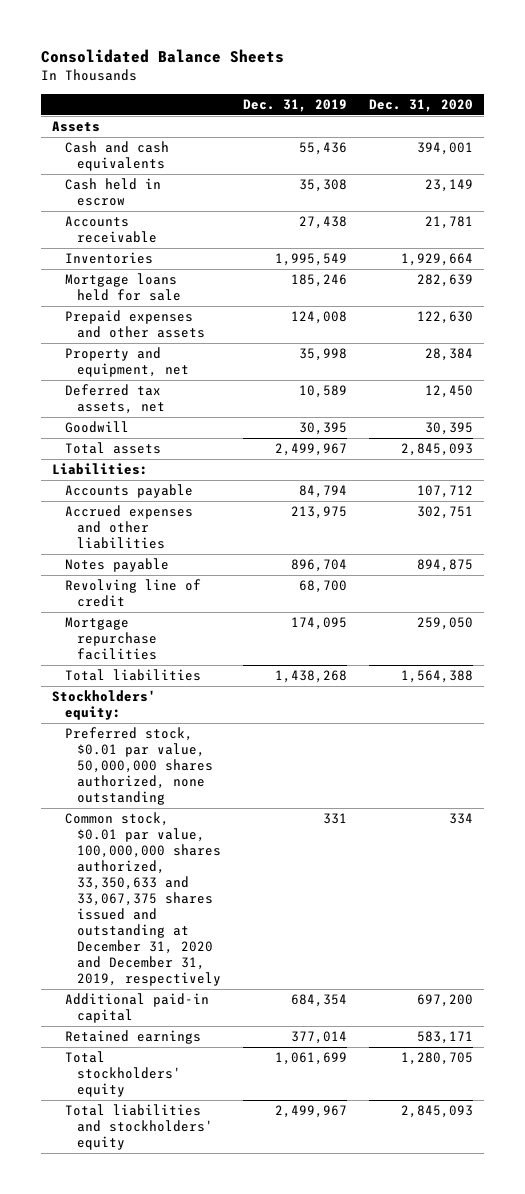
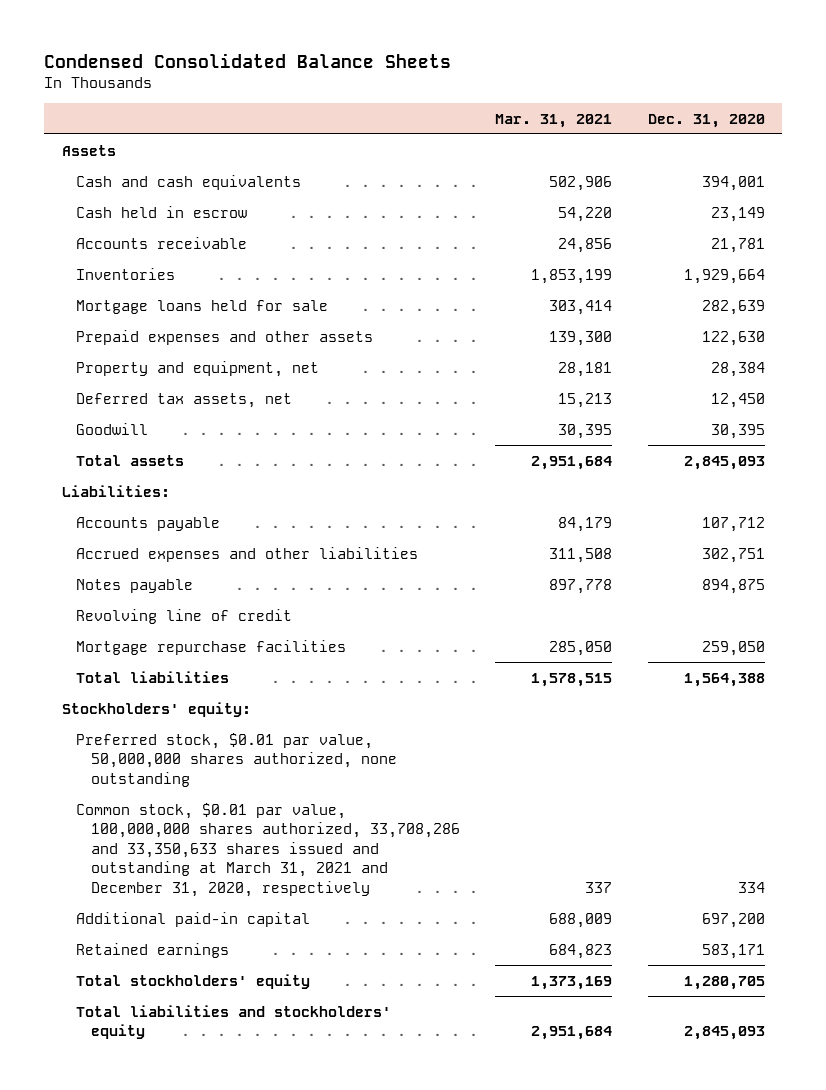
- Consolidated Balance Sheets
+ Condensed Consolidated Balance Sheets
- | Dec. 31, 2019 | Dec. 31, 2020
+ | Mar. 31, 2021 | Dec. 31, 2020
- Common stock, $0.01 par value, 100,000,000 shares authorized, 33,350,633 and 33,067,375 shares issued and outstanding at December 31, 2020 and December 31, 2019, respectively | 331 | 334
+ Common stock, $0.01 par value, 100,000,000 shares authorized, 33,708,286 and 33,350,633 shares issued and outstanding at March 31, 2021 and December 31, 2020, respectively | 337 | 334

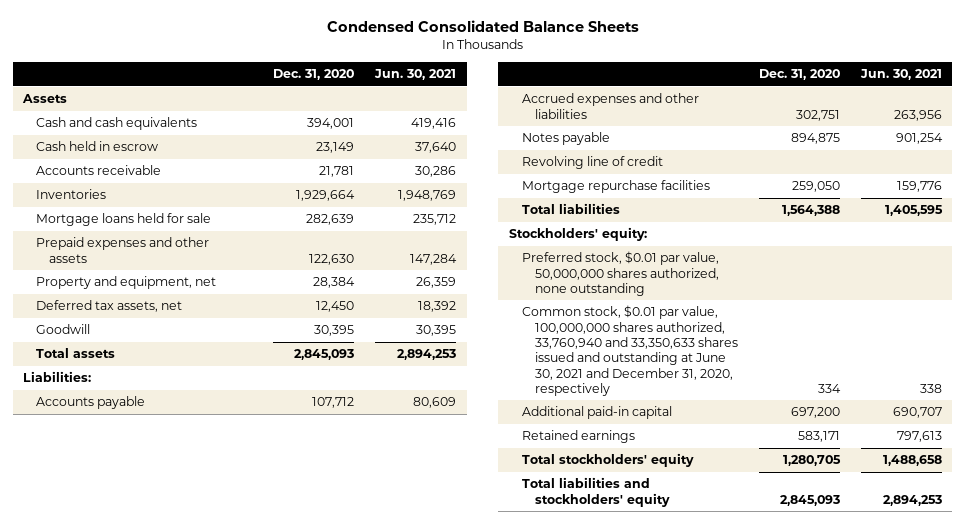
- | Mar. 31, 2021 | Dec. 31, 2020
+ | Dec. 31, 2020 | Jun. 30, 2021
- Common stock, $0.01 par value, 100,000,000 shares authorized, 33,708,286 and 33,350,633 shares issued and outstanding at March 31, 2021 and December 31, 2020, respectively | 337 | 334
+ Common stock, $0.01 par value, 100,000,000 shares authorized, 33,760,940 and 33,350,633 shares issued and outstanding at June 30, 2021 and December 31, 2020, respectively | 334 | 338

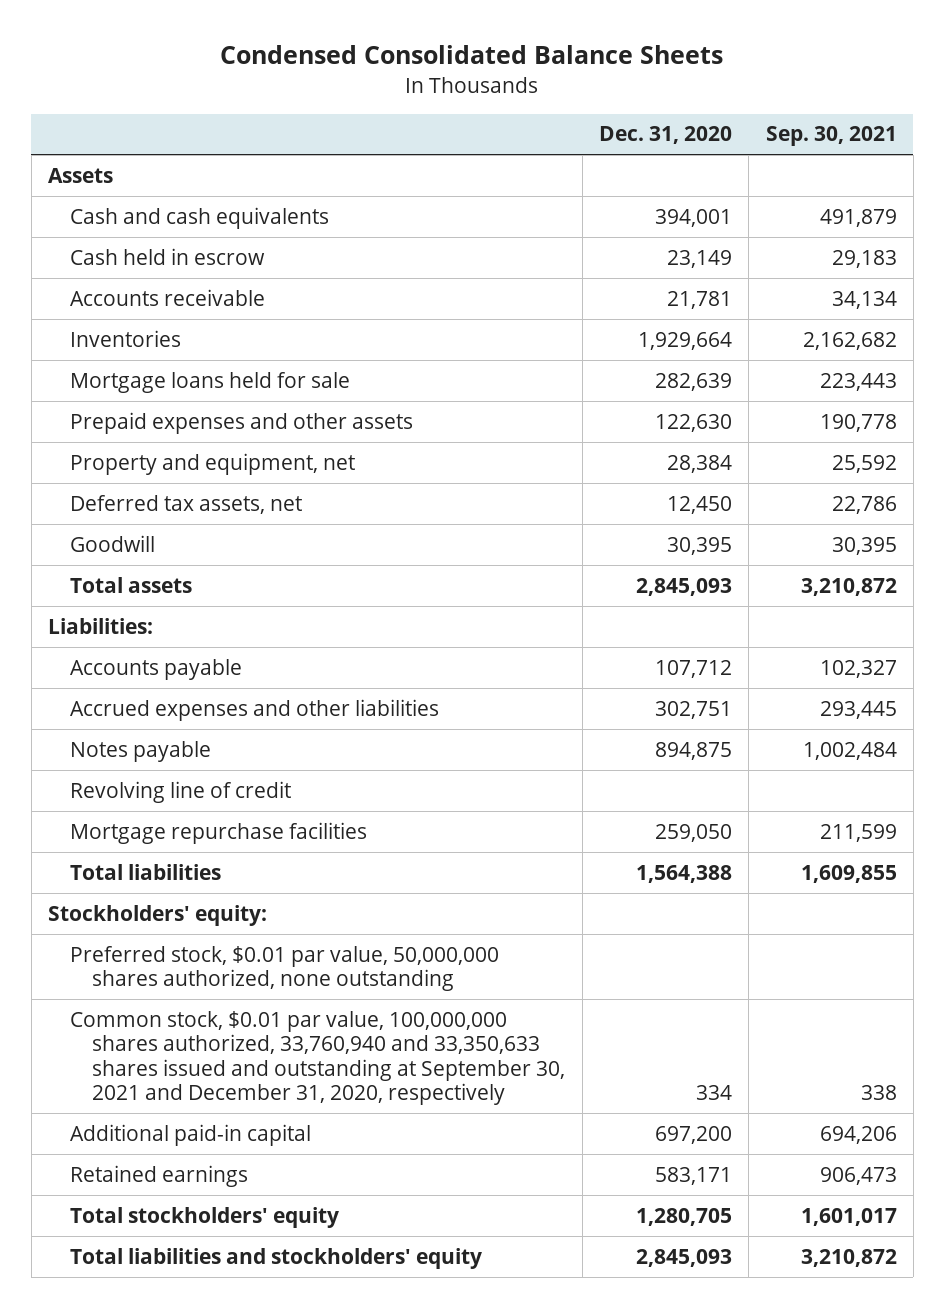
- | Dec. 31, 2020 | Jun. 30, 2021
+ | Dec. 31, 2020 | Sep. 30, 2021
- Common stock, $0.01 par value, 100,000,000 shares authorized, 33,760,940 and 33,350,633 shares issued and outstanding at June 30, 2021 and December 31, 2020, respectively | 334 | 338
+ Common stock, $0.01 par value, 100,000,000 shares authorized, 33,760,940 and 33,350,633 shares issued and outstanding at September 30, 2021 and December 31, 2020, respectively | 334 | 338

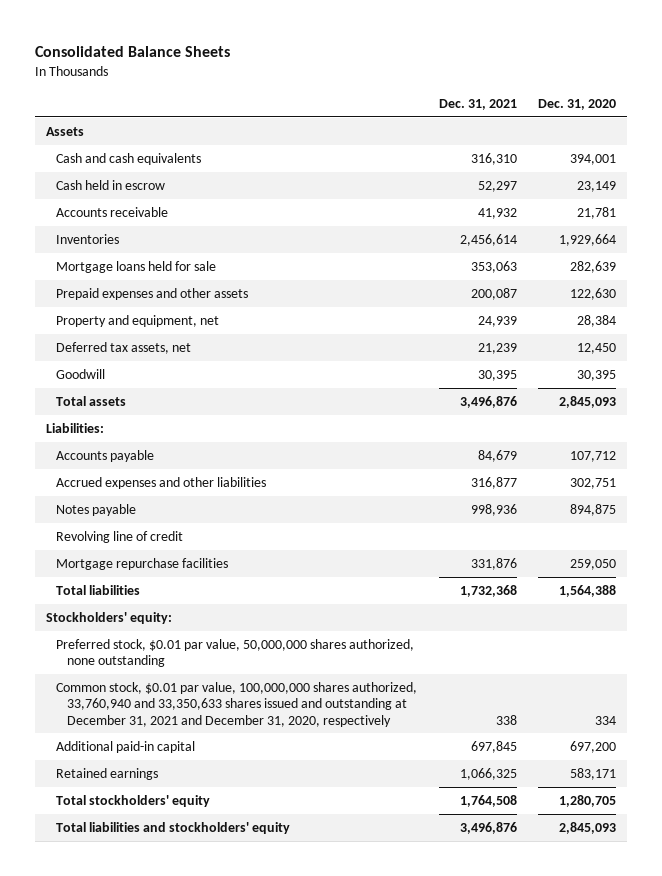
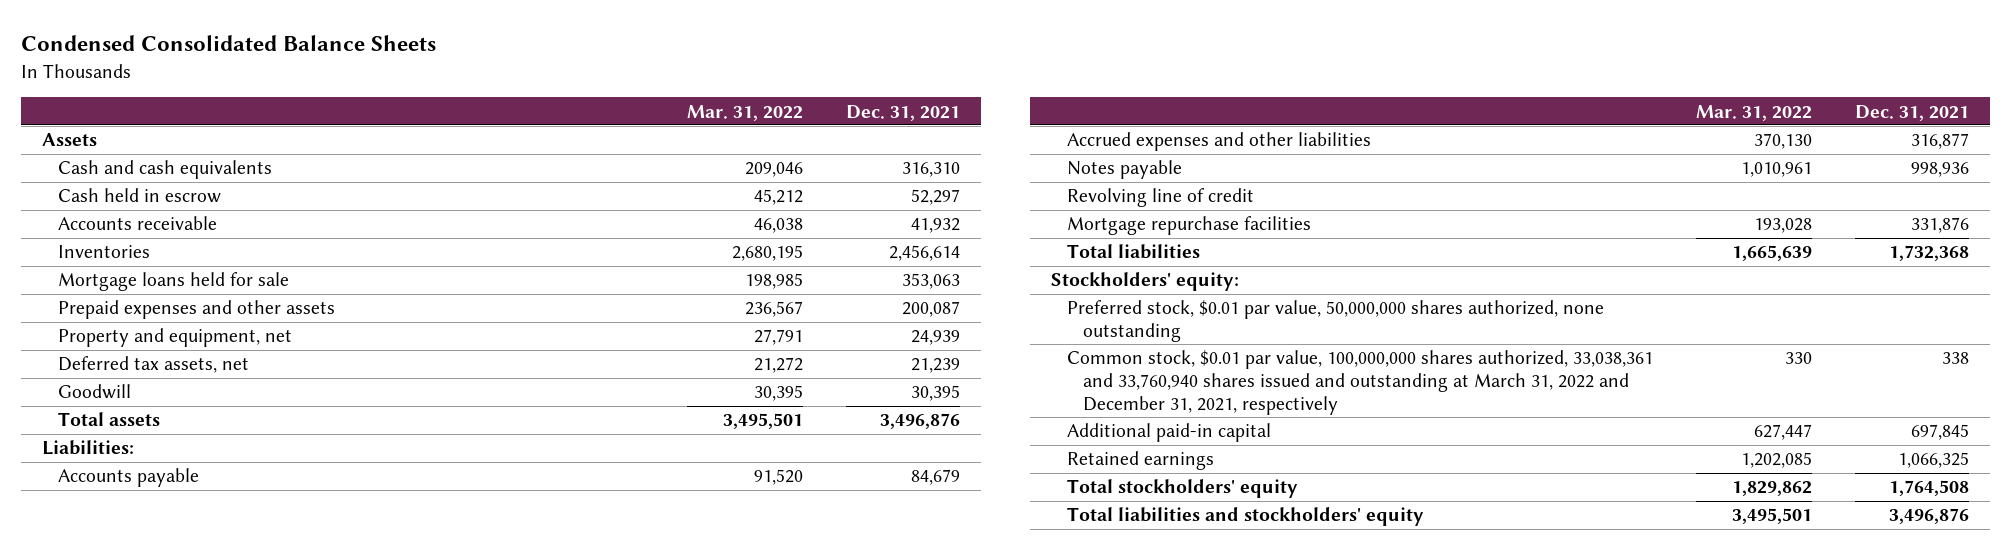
- Consolidated Balance Sheets
+ Condensed Consolidated Balance Sheets
- | Dec. 31, 2021 | Dec. 31, 2020
+ | Mar. 31, 2022 | Dec. 31, 2021
- Common stock, $0.01 par value, 100,000,000 shares authorized, 33,760,940 and 33,350,633 shares issued and outstanding at December 31, 2021 and December 31, 2020, respectively | 338 | 334
+ Common stock, $0.01 par value, 100,000,000 shares authorized, 33,038,361 and 33,760,940 shares issued and outstanding at March 31, 2022 and December 31, 2021, respectively | 330 | 338

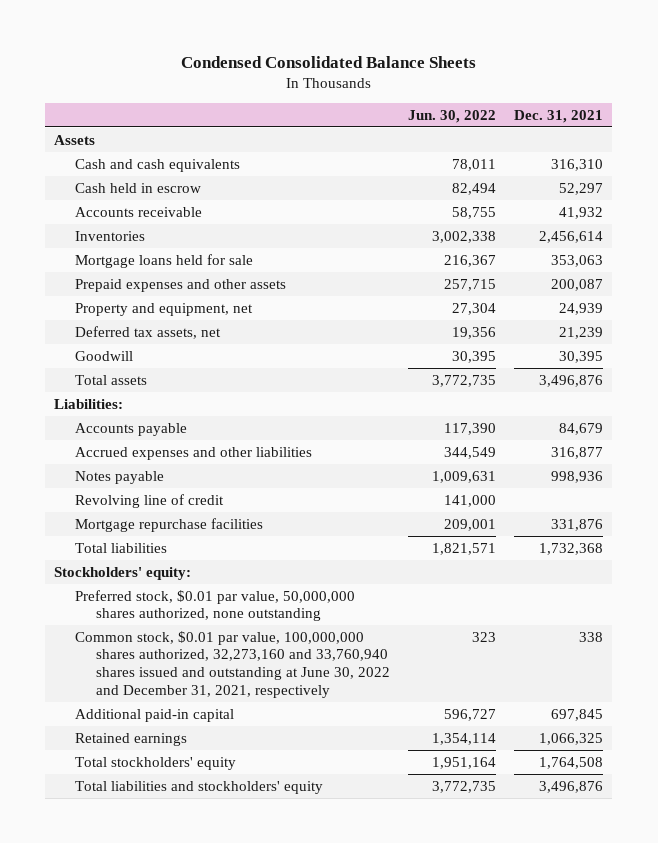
- | Mar. 31, 2022 | Dec. 31, 2021
+ | Jun. 30, 2022 | Dec. 31, 2021
- Common stock, $0.01 par value, 100,000,000 shares authorized, 33,038,361 and 33,760,940 shares issued and outstanding at March 31, 2022 and December 31, 2021, respectively | 330 | 338
+ Common stock, $0.01 par value, 100,000,000 shares authorized, 32,273,160 and 33,760,940 shares issued and outstanding at June 30, 2022 and December 31, 2021, respectively | 323 | 338

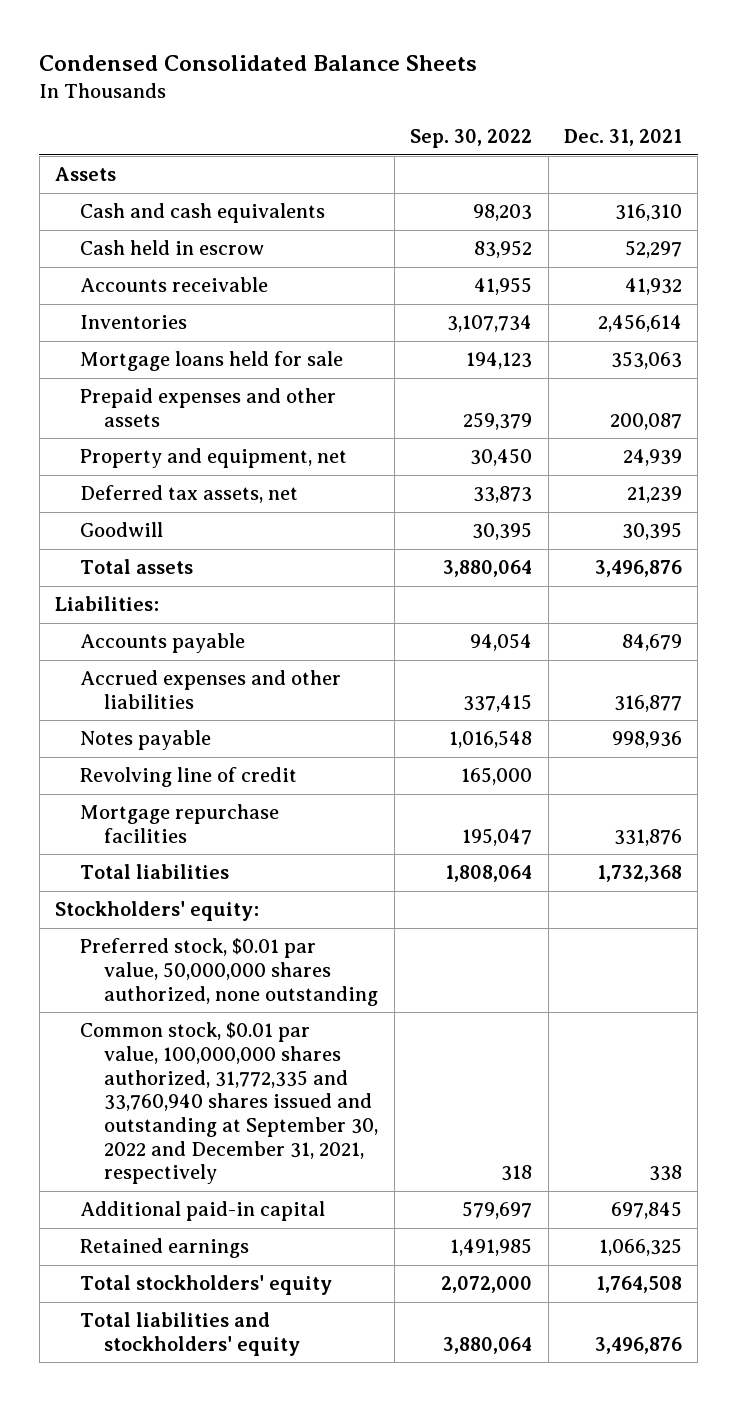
- | Jun. 30, 2022 | Dec. 31, 2021
+ | Sep. 30, 2022 | Dec. 31, 2021
- Common stock, $0.01 par value, 100,000,000 shares authorized, 32,273,160 and 33,760,940 shares issued and outstanding at June 30, 2022 and December 31, 2021, respectively | 323 | 338
+ Common stock, $0.01 par value, 100,000,000 shares authorized, 31,772,335 and 33,760,940 shares issued and outstanding at September 30, 2022 and December 31, 2021, respectively | 318 | 338

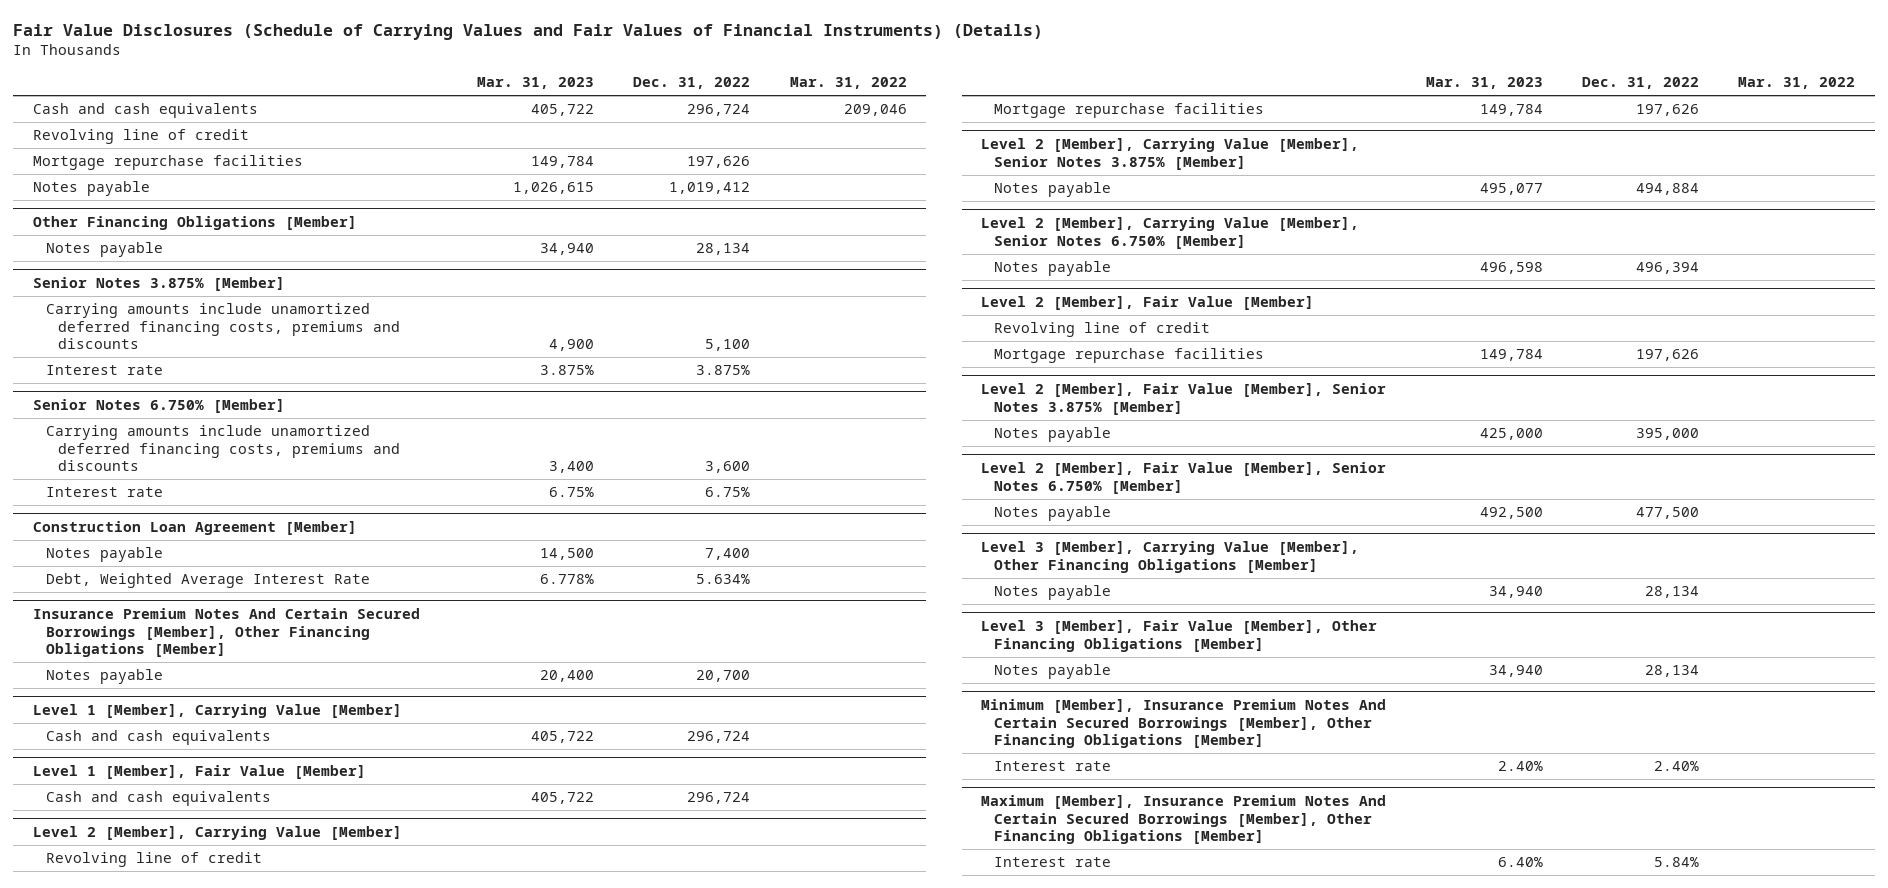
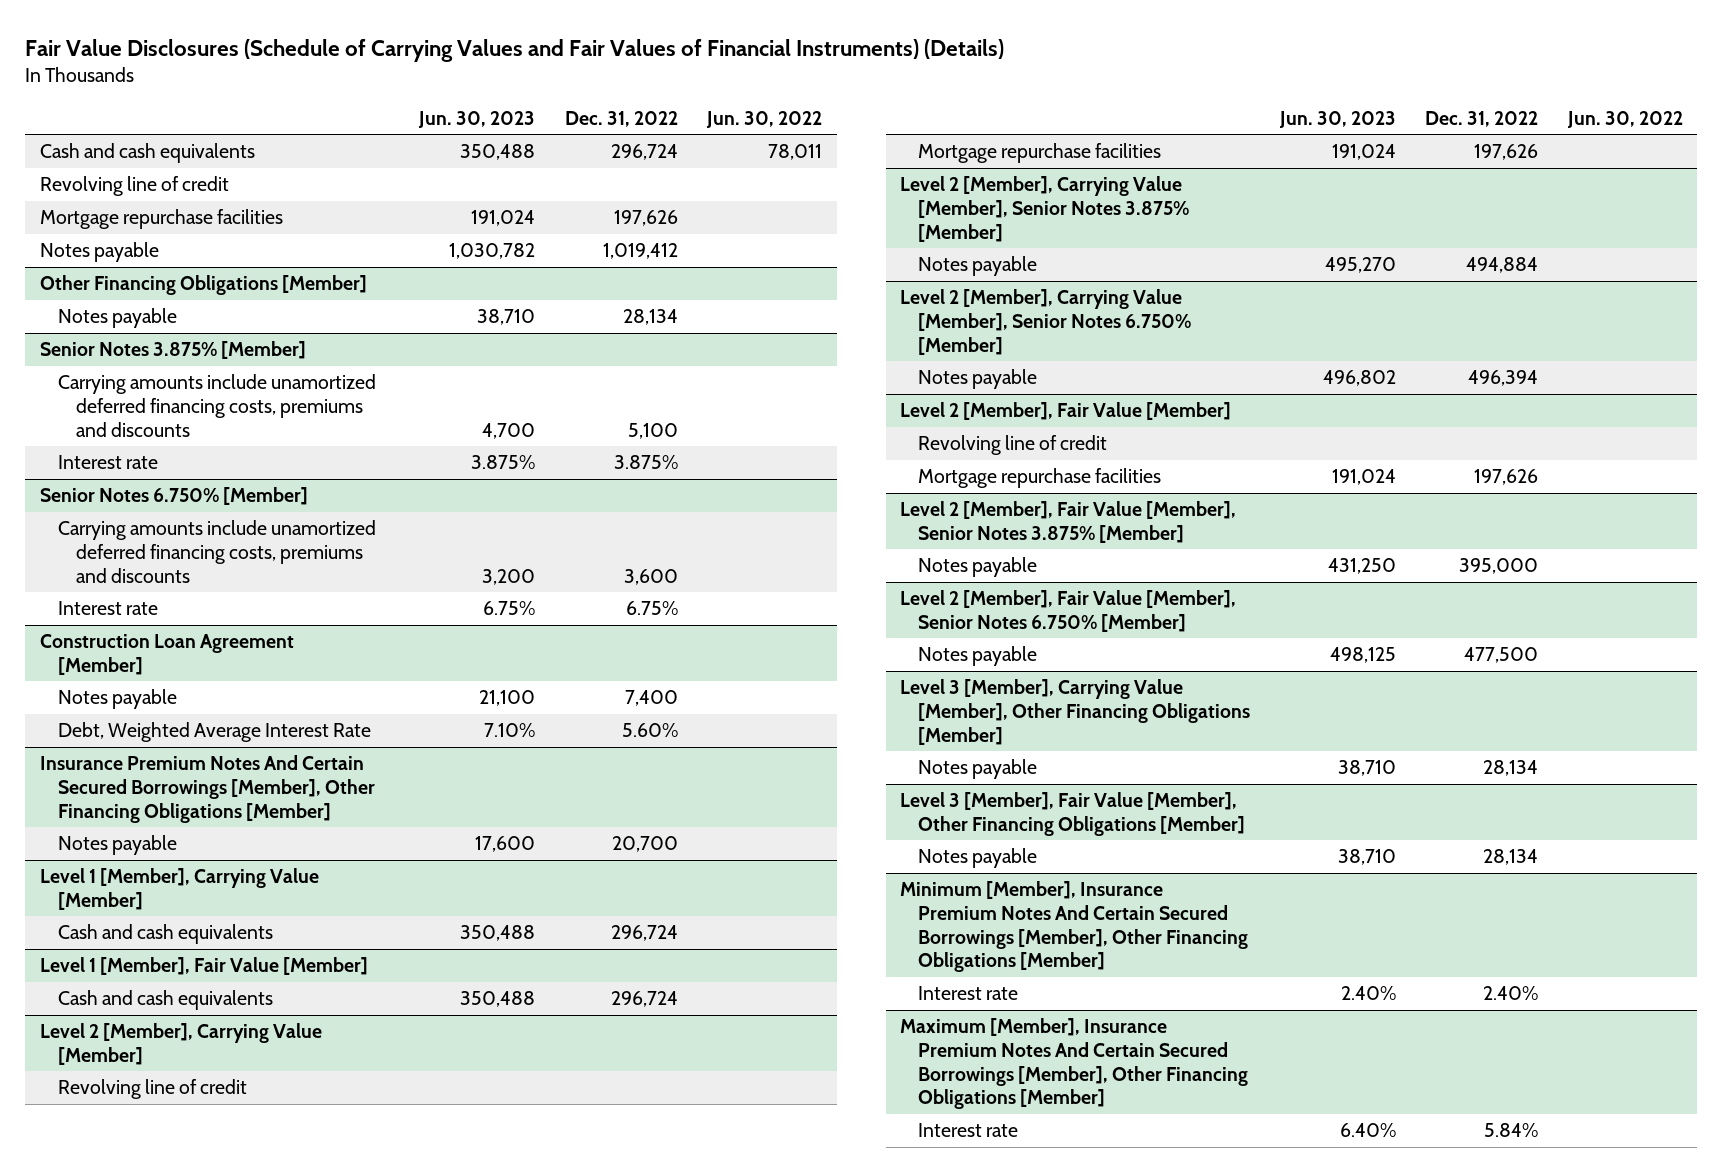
- | Mar. 31, 2023 | Dec. 31, 2022 | Mar. 31, 2022
+ | Jun. 30, 2023 | Dec. 31, 2022 | Jun. 30, 2022
@ Construction Loan Agreement [Member]
- Debt, Weighted Average Interest Rate | 6.778% | 5.634% |
+ Debt, Weighted Average Interest Rate | 7.10% | 5.60% |

